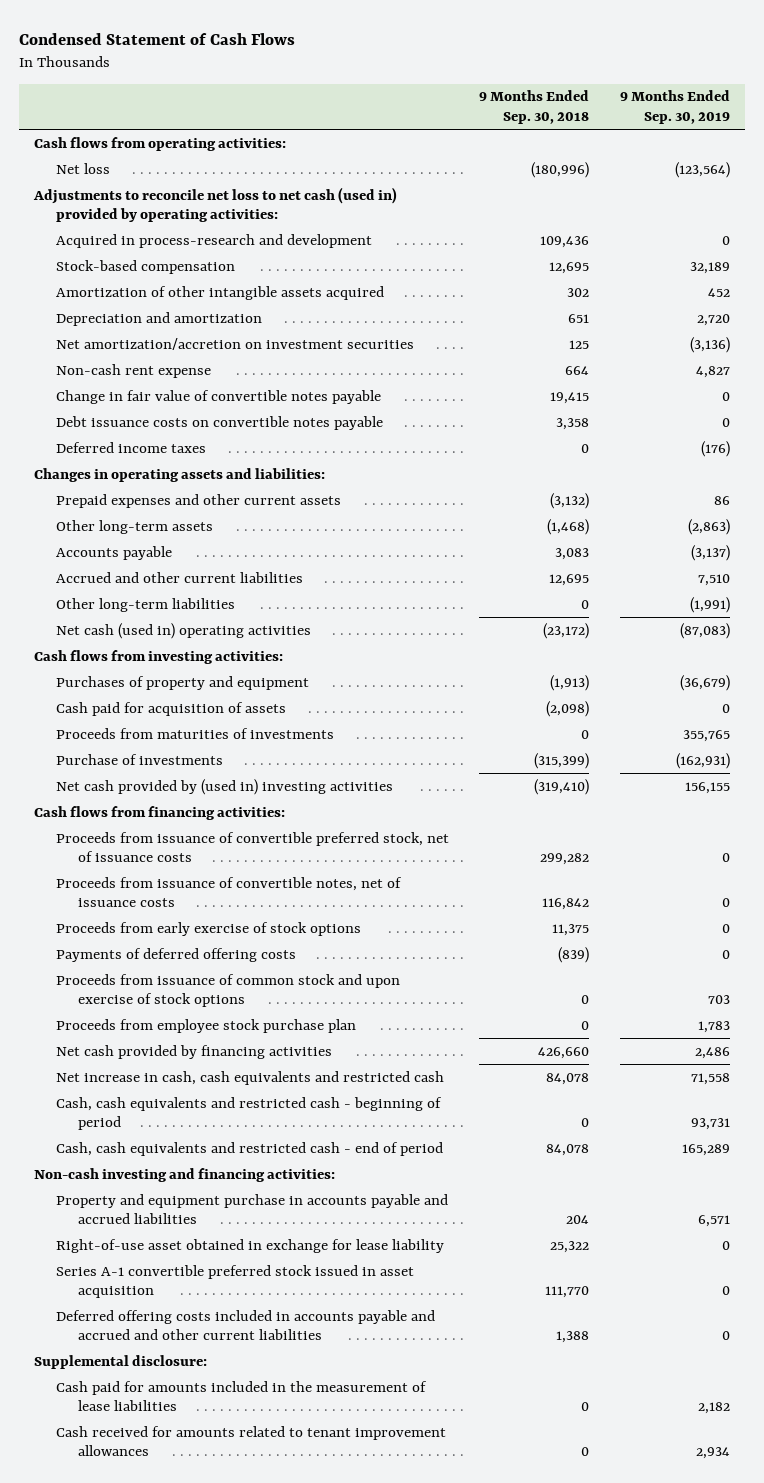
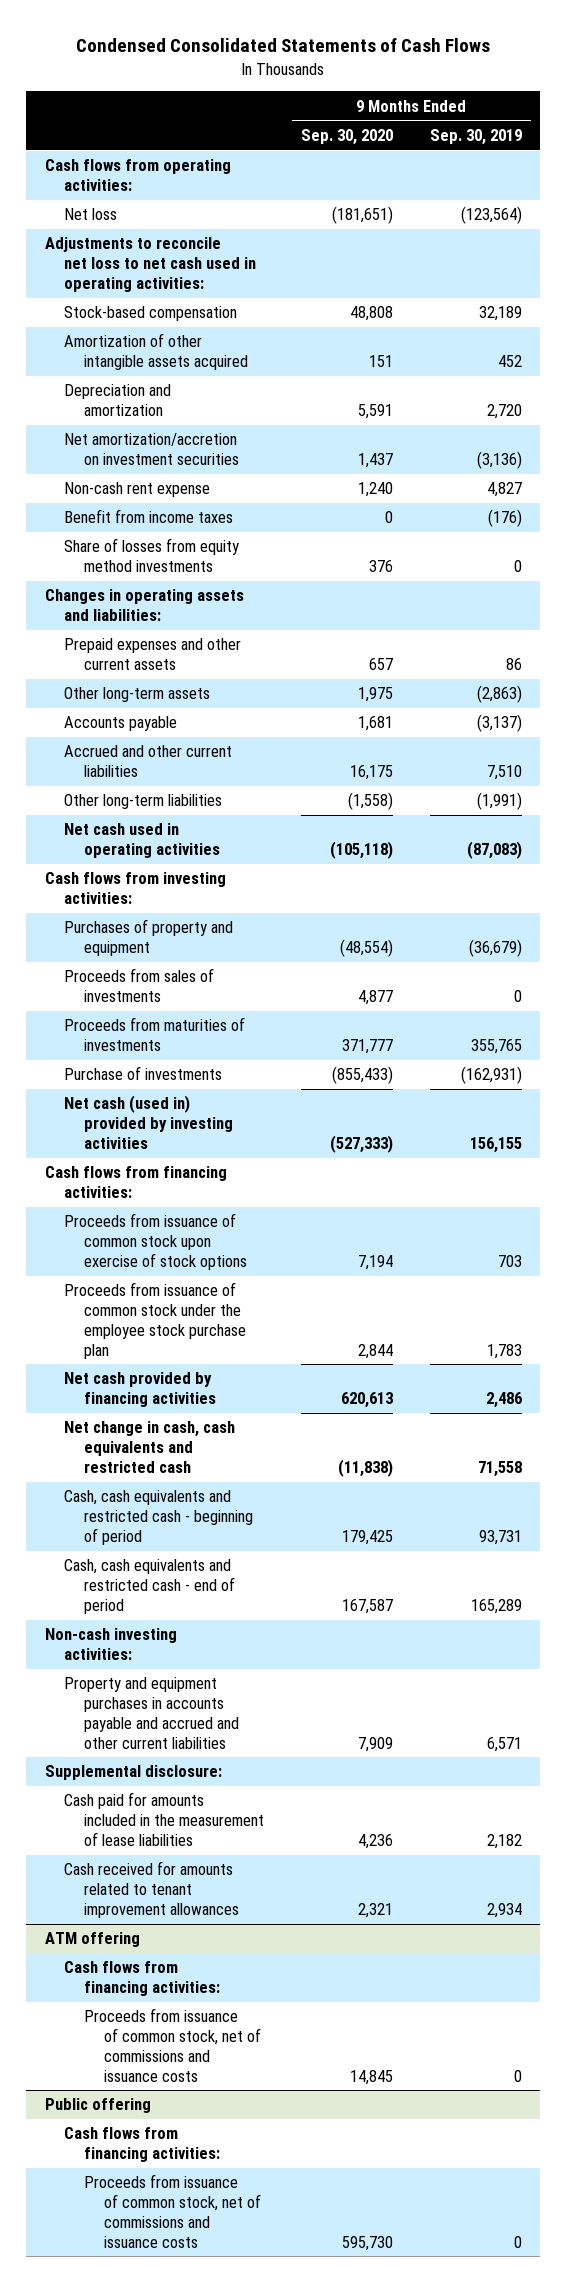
- Condensed Statement of Cash Flows
+ Condensed Consolidated Statements of Cash Flows
- | 9 Months Ended Sep. 30, 2018 | 9 Months Ended Sep. 30, 2019
+ | 9 Months Ended Sep. 30, 2020 | 9 Months Ended Sep. 30, 2019
- Adjustments to reconcile net loss to net cash (used in) provided by operating activities:
- Acquired in process-research and development | 109,436 | 0
+ Adjustments to reconcile net loss to net cash used in operating activities:
- Change in fair value of convertible notes payable | 19,415 | 0
- Debt issuance costs on convertible notes payable | 3,358 | 0
- Deferred income taxes | 0 | (176)
+ Benefit from income taxes | 0 | (176)
+ Share of losses from equity method investments | 376 | 0
- Net cash (used in) operating activities | (23,172) | (87,083)
+ Net cash used in operating activities | (105,118) | (87,083)
- Cash paid for acquisition of assets | (2,098) | 0
+ Proceeds from sales of investments | 4,877 | 0
- Net cash provided by (used in) investing activities | (319,410) | 156,155
+ Net cash (used in) provided by investing activities | (527,333) | 156,155
- Proceeds from issuance of convertible preferred stock, net of issuance costs | 299,282 | 0
- Proceeds from issuance of convertible notes, net of issuance costs | 116,842 | 0
- Proceeds from early exercise of stock options | 11,375 | 0
- Payments of deferred offering costs | (839) | 0
- Proceeds from issuance of common stock and upon exercise of stock options | 0 | 703
- Proceeds from employee stock purchase plan | 0 | 1,783
+ Proceeds from issuance of common stock upon exercise of stock options | 7,194 | 703
+ Proceeds from issuance of common stock under the employee stock purchase plan | 2,844 | 1,783
- Net increase in cash, cash equivalents and restricted cash | 84,078 | 71,558
+ Net change in cash, cash equivalents and restricted cash | (11,838) | 71,558
- Non-cash investing and financing activities:
- Property and equipment purchase in accounts payable and accrued liabilities | 204 | 6,571
- Right-of-use asset obtained in exchange for lease liability | 25,322 | 0
- Series A-1 convertible preferred stock issued in asset acquisition | 111,770 | 0
- Deferred offering costs included in accounts payable and accrued and other current liabilities | 1,388 | 0
+ Non-cash investing activities:
+ Property and equipment purchases in accounts payable and accrued and other current liabilities | 7,909 | 6,571
+ ATM offering
+ Cash flows from financing activities:
+ Proceeds from issuance of common stock, net of commissions and issuance costs | 14,845 | 0
+ Public offering
+ Cash flows from financing activities:
+ Proceeds from issuance of common stock, net of commissions and issuance costs | 595,730 | 0

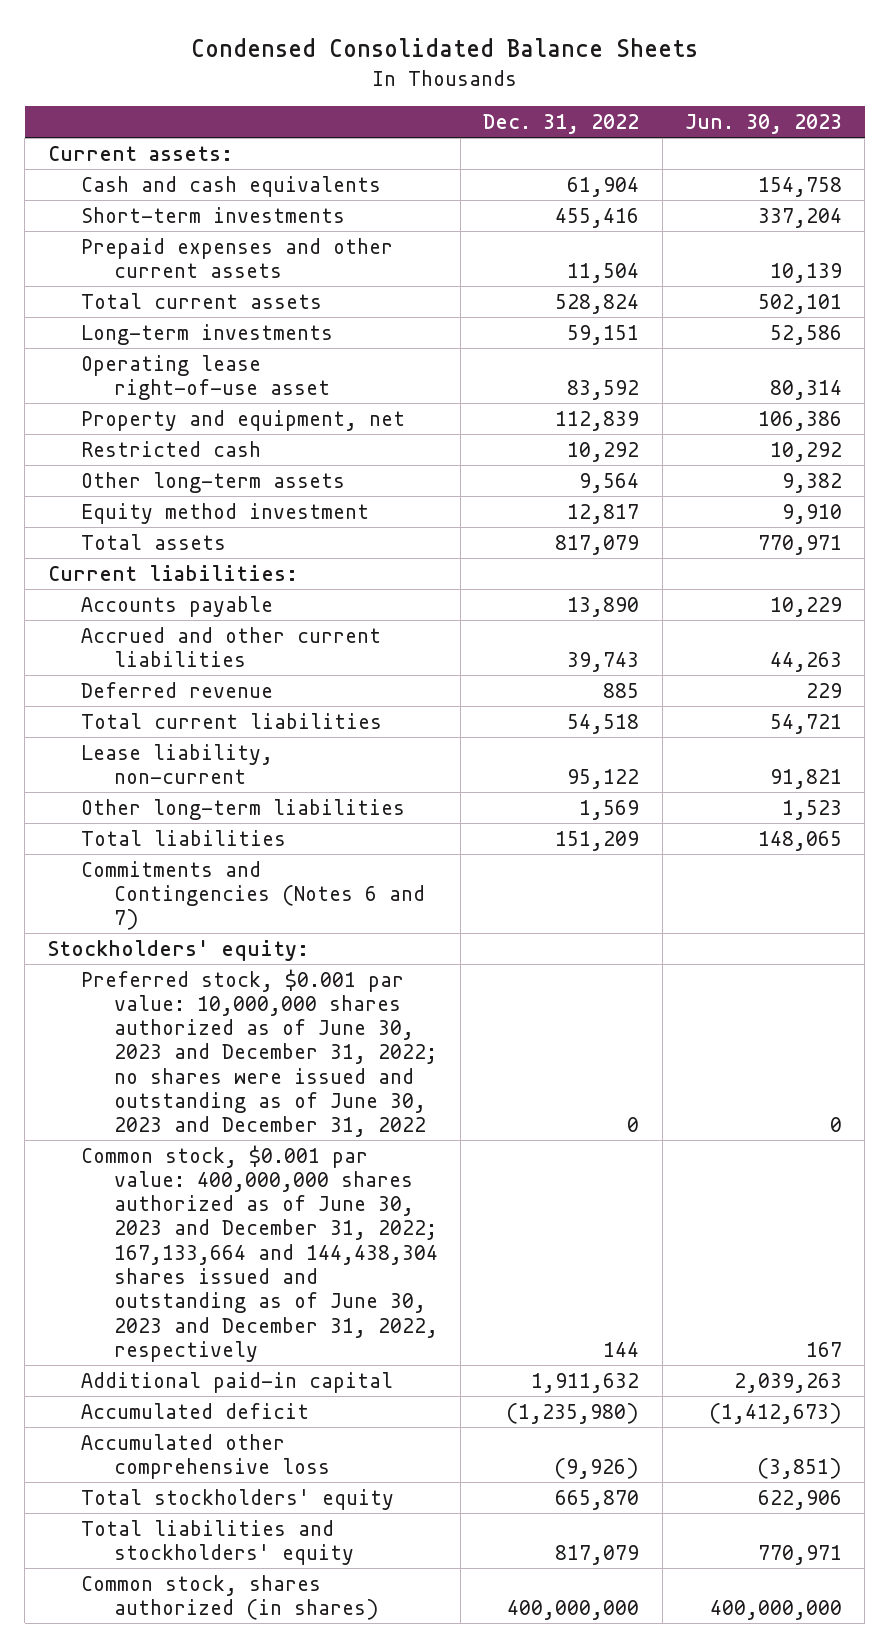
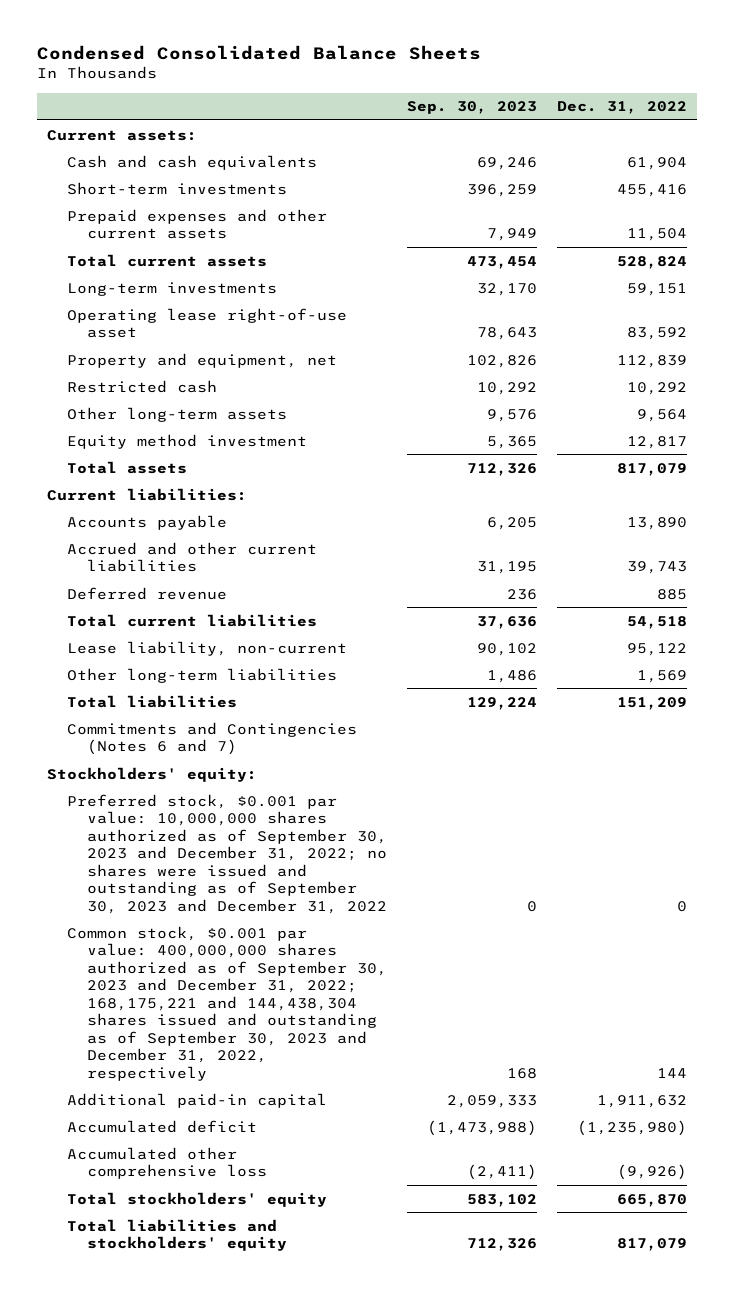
- | Dec. 31, 2022 | Jun. 30, 2023
+ | Sep. 30, 2023 | Dec. 31, 2022
- Preferred stock, $0.001 par value: 10,000,000 shares authorized as of June 30, 2023 and December 31, 2022; no shares were issued and outstanding as of June 30, 2023 and December 31, 2022 | 0 | 0
- Common stock, $0.001 par value: 400,000,000 shares authorized as of June 30, 2023 and December 31, 2022; 167,133,664 and 144,438,304 shares issued and outstanding as of June 30, 2023 and December 31, 2022, respectively | 144 | 167
+ Preferred stock, $0.001 par value: 10,000,000 shares authorized as of September 30, 2023 and December 31, 2022; no shares were issued and outstanding as of September 30, 2023 and December 31, 2022 | 0 | 0
+ Common stock, $0.001 par value: 400,000,000 shares authorized as of September 30, 2023 and December 31, 2022; 168,175,221 and 144,438,304 shares issued and outstanding as of September 30, 2023 and December 31, 2022, respectively | 168 | 144
- Common stock, shares authorized (in shares) | 400,000,000 | 400,000,000

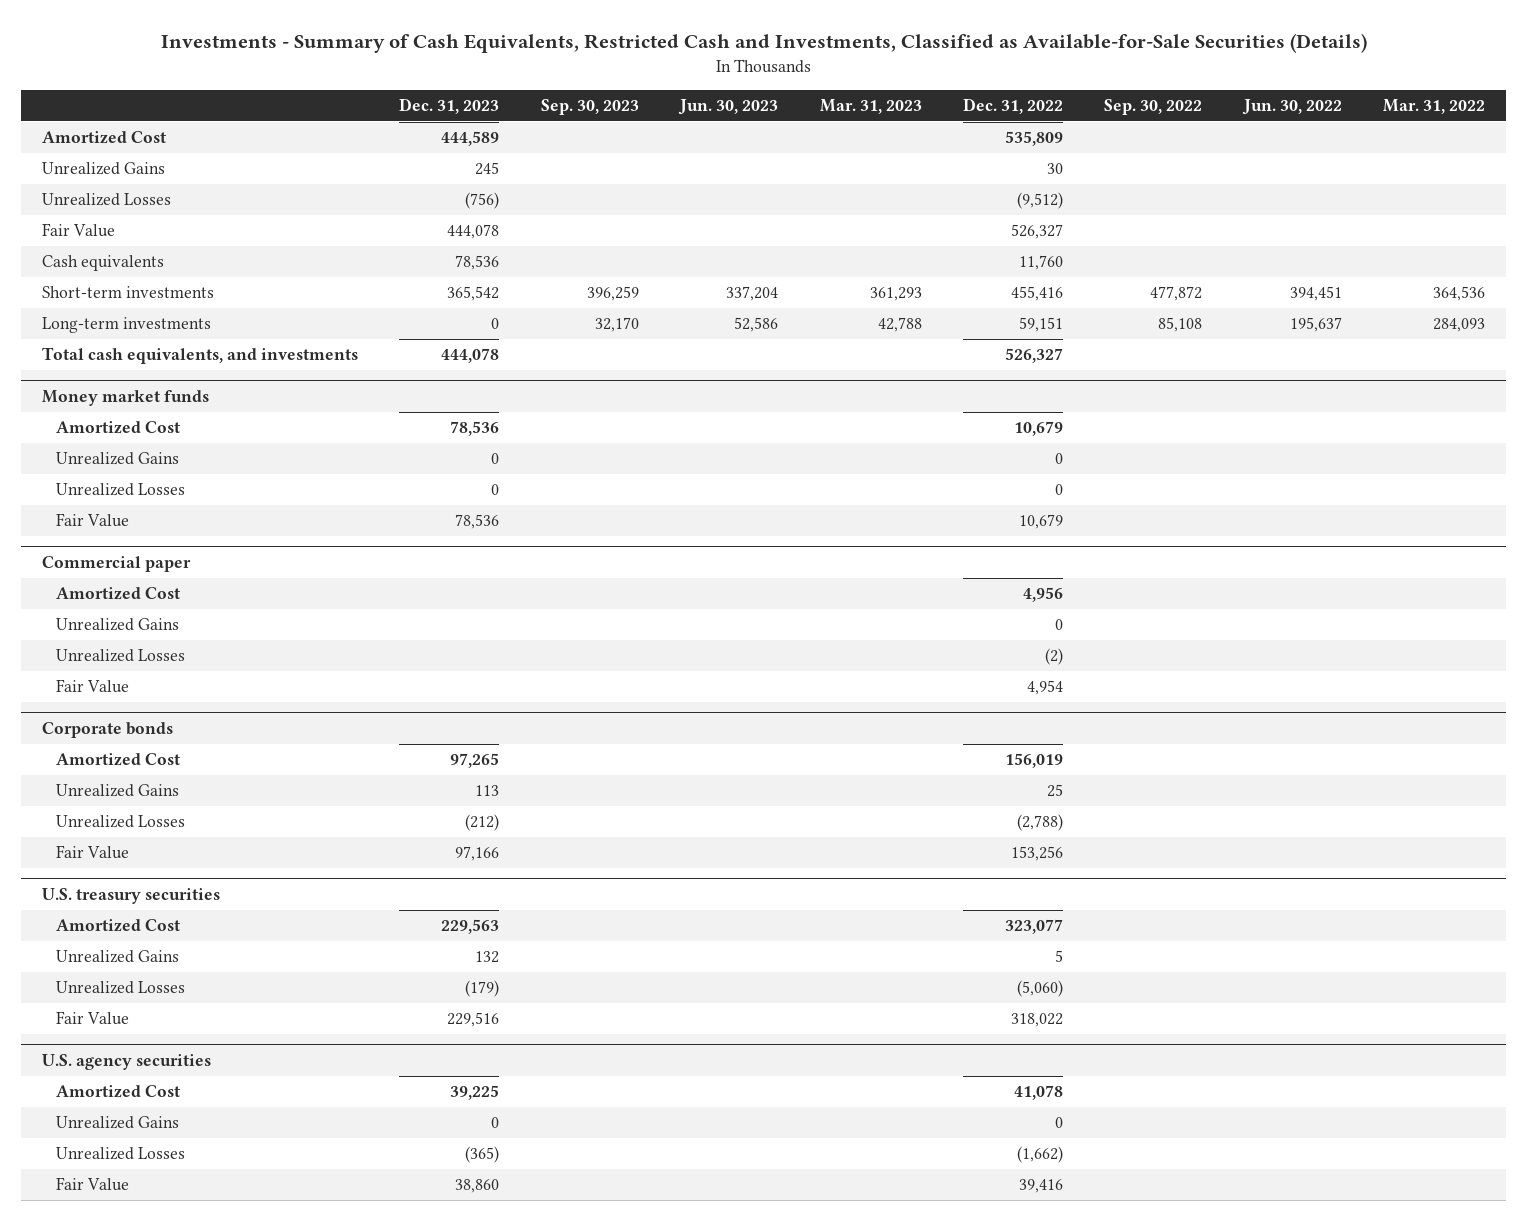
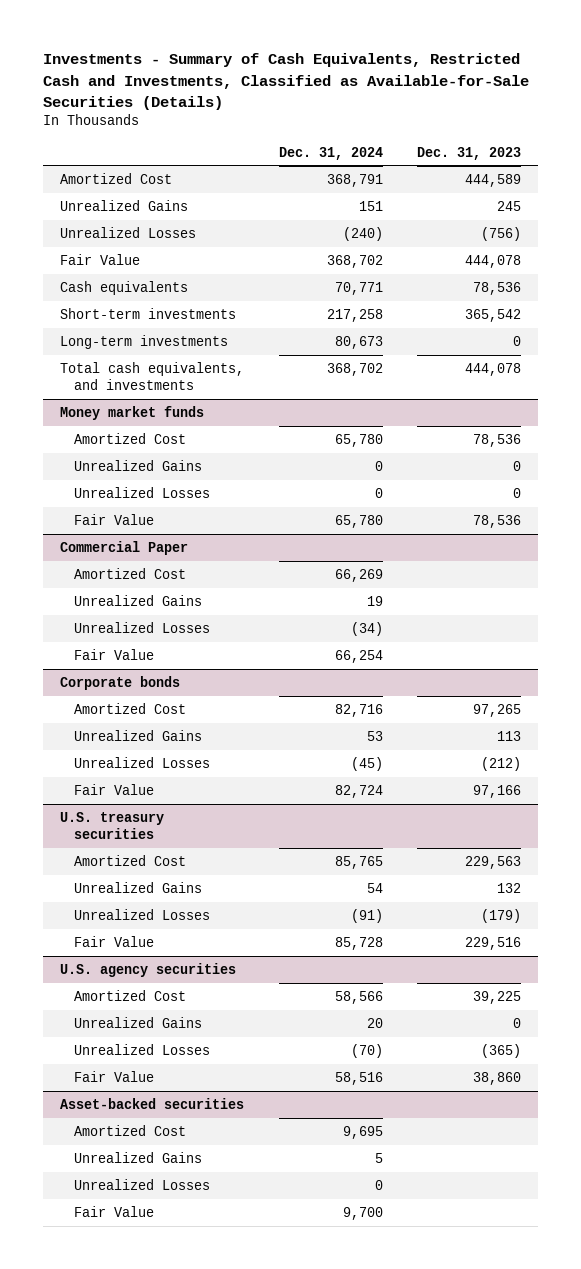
- | Dec. 31, 2023 | Sep. 30, 2023 | Jun. 30, 2023 | Mar. 31, 2023 | Dec. 31, 2022 | Sep. 30, 2022 | Jun. 30, 2022 | Mar. 31, 2022
+ | Dec. 31, 2024 | Dec. 31, 2023
- Commercial paper
+ Commercial Paper
+ Asset-backed securities
+ Amortized Cost | 9,695 |
+ Unrealized Gains | 5 |
+ Unrealized Losses | 0 |
+ Fair Value | 9,700 |

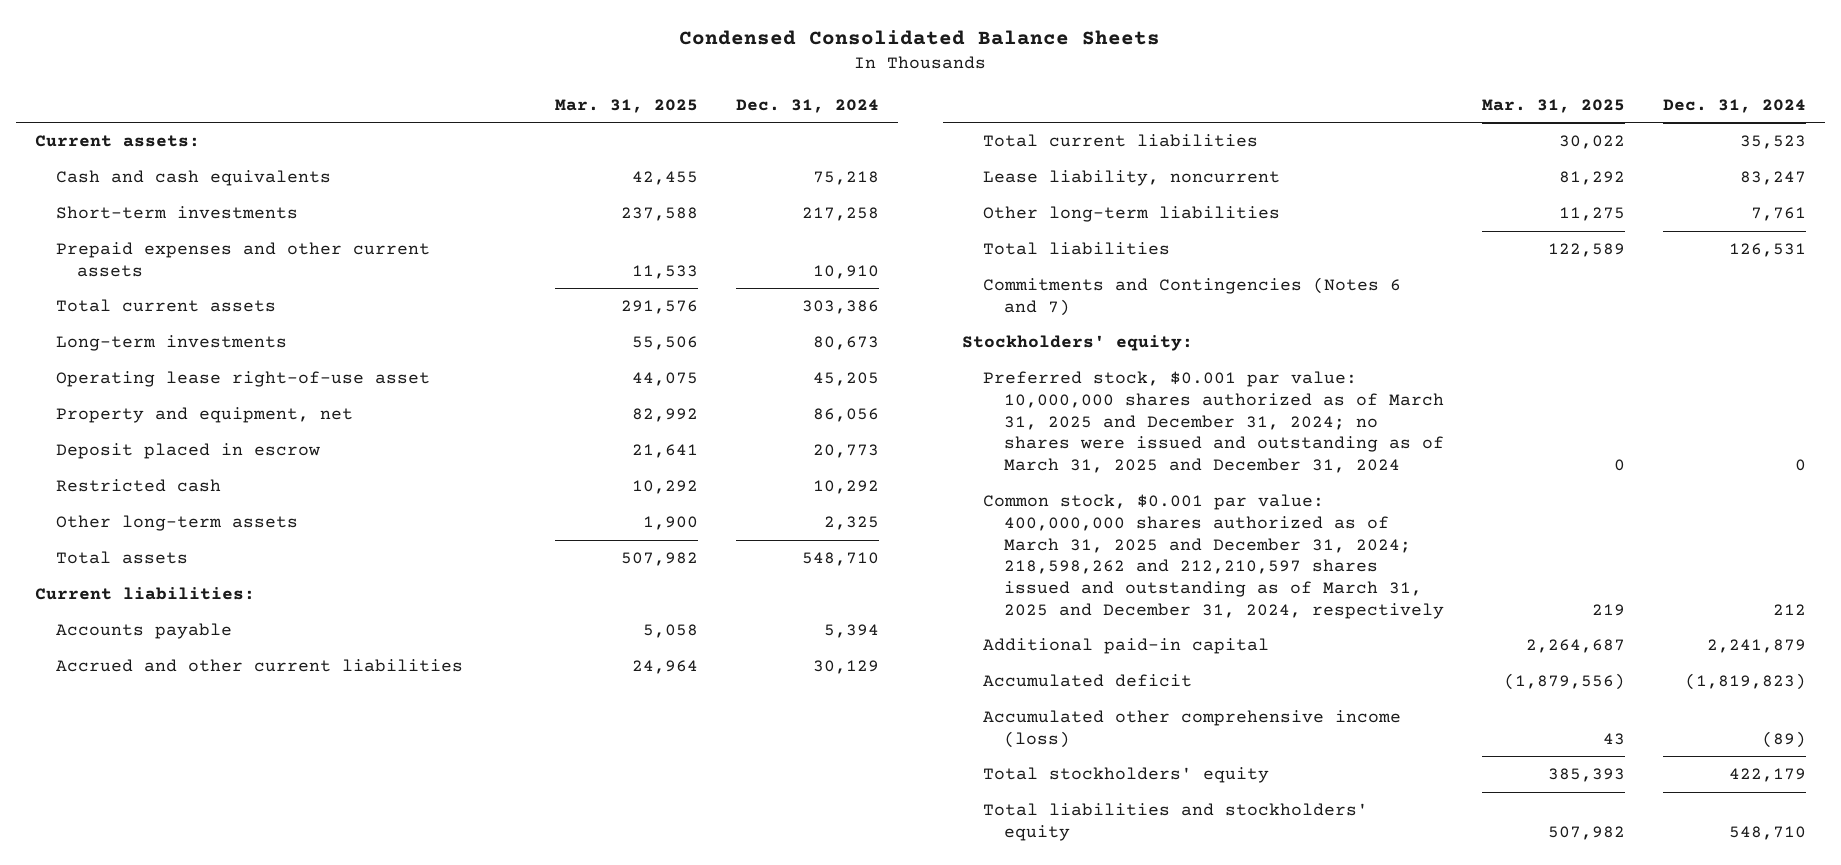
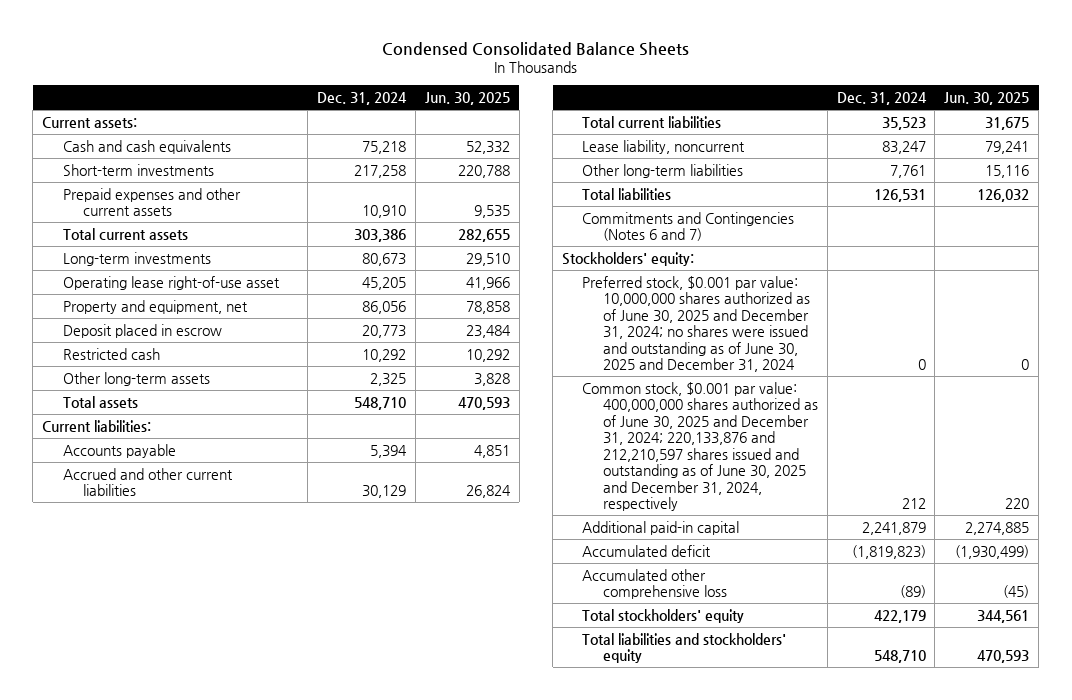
- | Mar. 31, 2025 | Dec. 31, 2024
+ | Dec. 31, 2024 | Jun. 30, 2025
- Preferred stock, $0.001 par value: 10,000,000 shares authorized as of March 31, 2025 and December 31, 2024; no shares were issued and outstanding as of March 31, 2025 and December 31, 2024 | 0 | 0
- Common stock, $0.001 par value: 400,000,000 shares authorized as of March 31, 2025 and December 31, 2024; 218,598,262 and 212,210,597 shares issued and outstanding as of March 31, 2025 and December 31, 2024, respectively | 219 | 212
+ Preferred stock, $0.001 par value: 10,000,000 shares authorized as of June 30, 2025 and December 31, 2024; no shares were issued and outstanding as of June 30, 2025 and December 31, 2024 | 0 | 0
+ Common stock, $0.001 par value: 400,000,000 shares authorized as of June 30, 2025 and December 31, 2024; 220,133,876 and 212,210,597 shares issued and outstanding as of June 30, 2025 and December 31, 2024, respectively | 212 | 220
- Accumulated other comprehensive income (loss) | 43 | (89)
+ Accumulated other comprehensive loss | (89) | (45)

